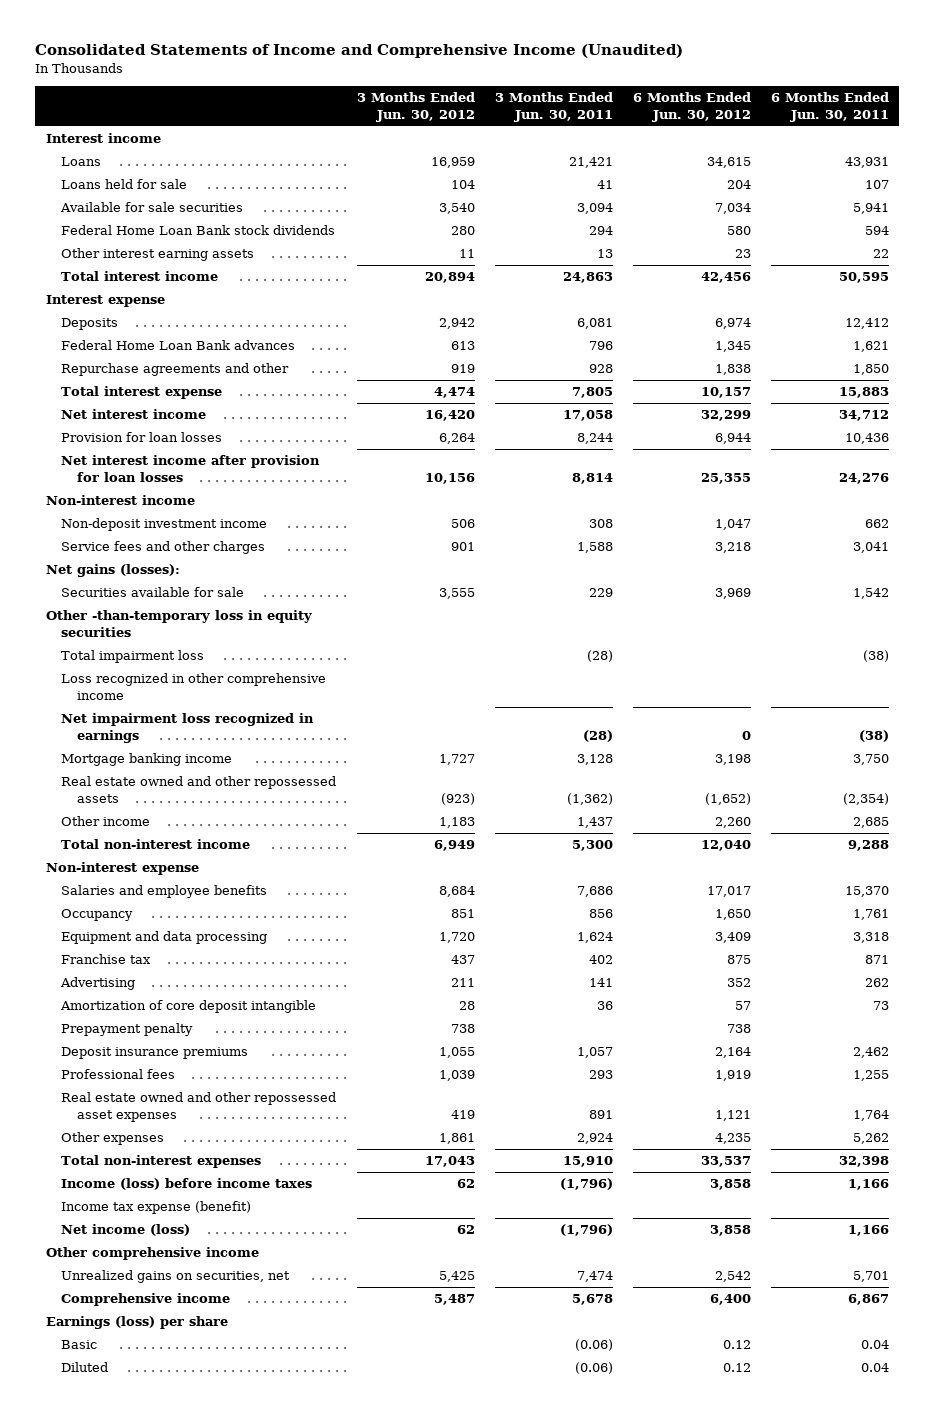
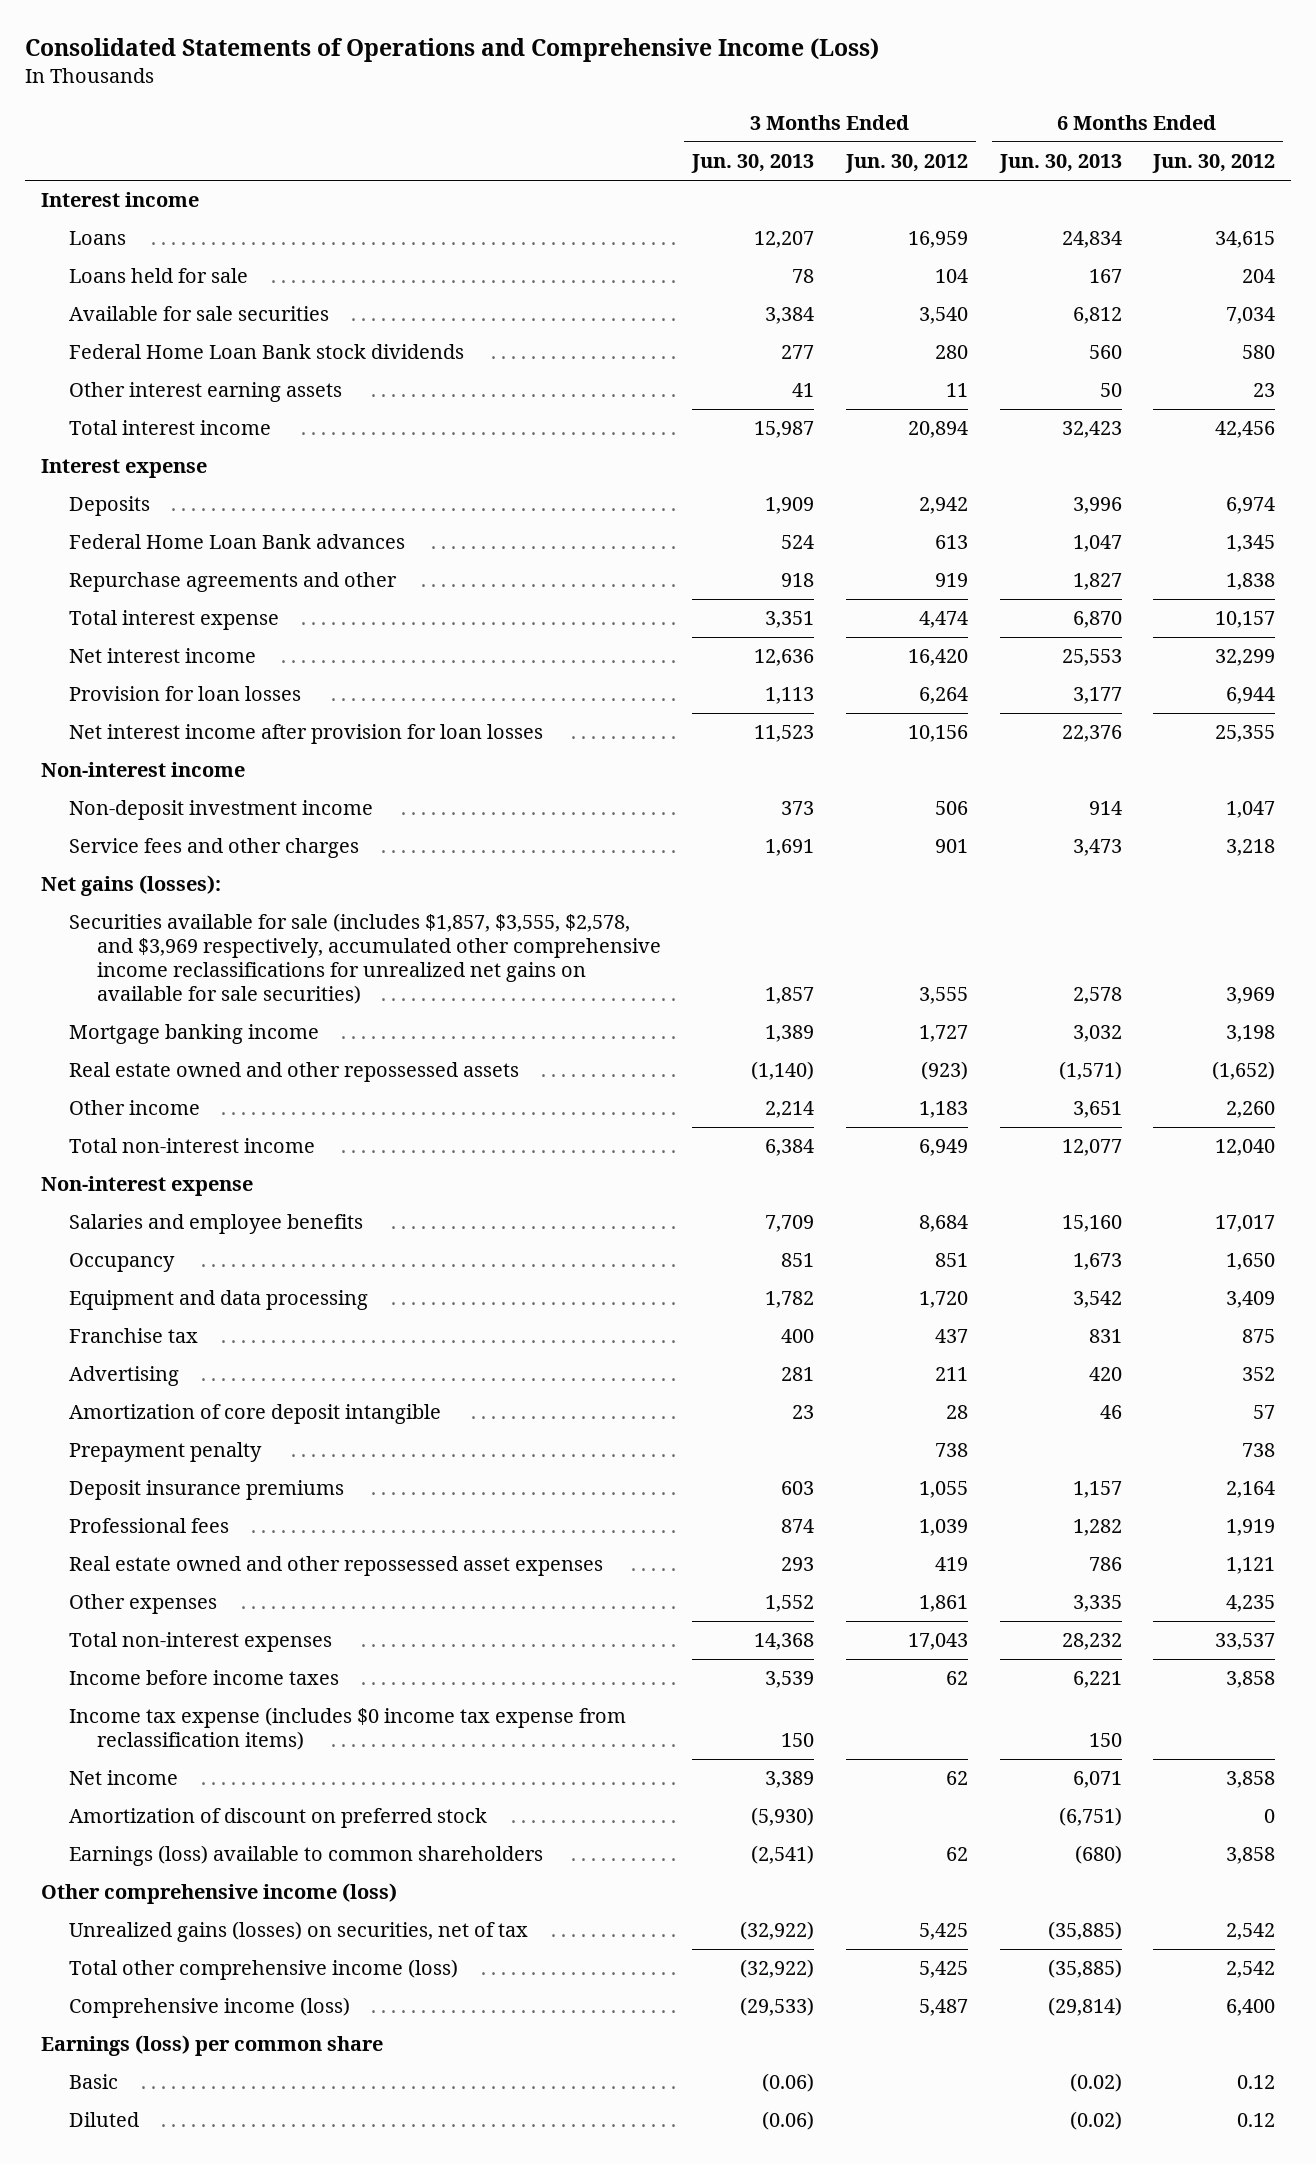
- Consolidated Statements of Income and Comprehensive Income (Unaudited)
+ Consolidated Statements of Operations and Comprehensive Income (Loss)
- | 3 Months Ended Jun. 30, 2012 | 3 Months Ended Jun. 30, 2011 | 6 Months Ended Jun. 30, 2012 | 6 Months Ended Jun. 30, 2011
+ | 3 Months Ended Jun. 30, 2013 | 3 Months Ended Jun. 30, 2012 | 6 Months Ended Jun. 30, 2013 | 6 Months Ended Jun. 30, 2012
- Securities available for sale | 3,555 | 229 | 3,969 | 1,542
- Other -than-temporary loss in equity securities
- Total impairment loss | | (28) | | (38)
- Loss recognized in other comprehensive income
- Net impairment loss recognized in earnings | | (28) | 0 | (38)
+ Securities available for sale (includes $1,857, $3,555, $2,578, and $3,969 respectively, accumulated other comprehensive income reclassifications for unrealized net gains on available for sale securities) | 1,857 | 3,555 | 2,578 | 3,969
- Income (loss) before income taxes | 62 | (1,796) | 3,858 | 1,166
- Income tax expense (benefit)
- Net income (loss) | 62 | (1,796) | 3,858 | 1,166
- Other comprehensive income
- Unrealized gains on securities, net | 5,425 | 7,474 | 2,542 | 5,701
- Comprehensive income | 5,487 | 5,678 | 6,400 | 6,867
- Earnings (loss) per share
+ Income before income taxes | 3,539 | 62 | 6,221 | 3,858
+ Income tax expense (includes $0 income tax expense from reclassification items) | 150 | | 150 |
+ Net income | 3,389 | 62 | 6,071 | 3,858
+ Amortization of discount on preferred stock | (5,930) | | (6,751) | 0
+ Earnings (loss) available to common shareholders | (2,541) | 62 | (680) | 3,858
+ Other comprehensive income (loss)
+ Unrealized gains (losses) on securities, net of tax | (32,922) | 5,425 | (35,885) | 2,542
+ Total other comprehensive income (loss) | (32,922) | 5,425 | (35,885) | 2,542
+ Comprehensive income (loss) | (29,533) | 5,487 | (29,814) | 6,400
+ Earnings (loss) per common share

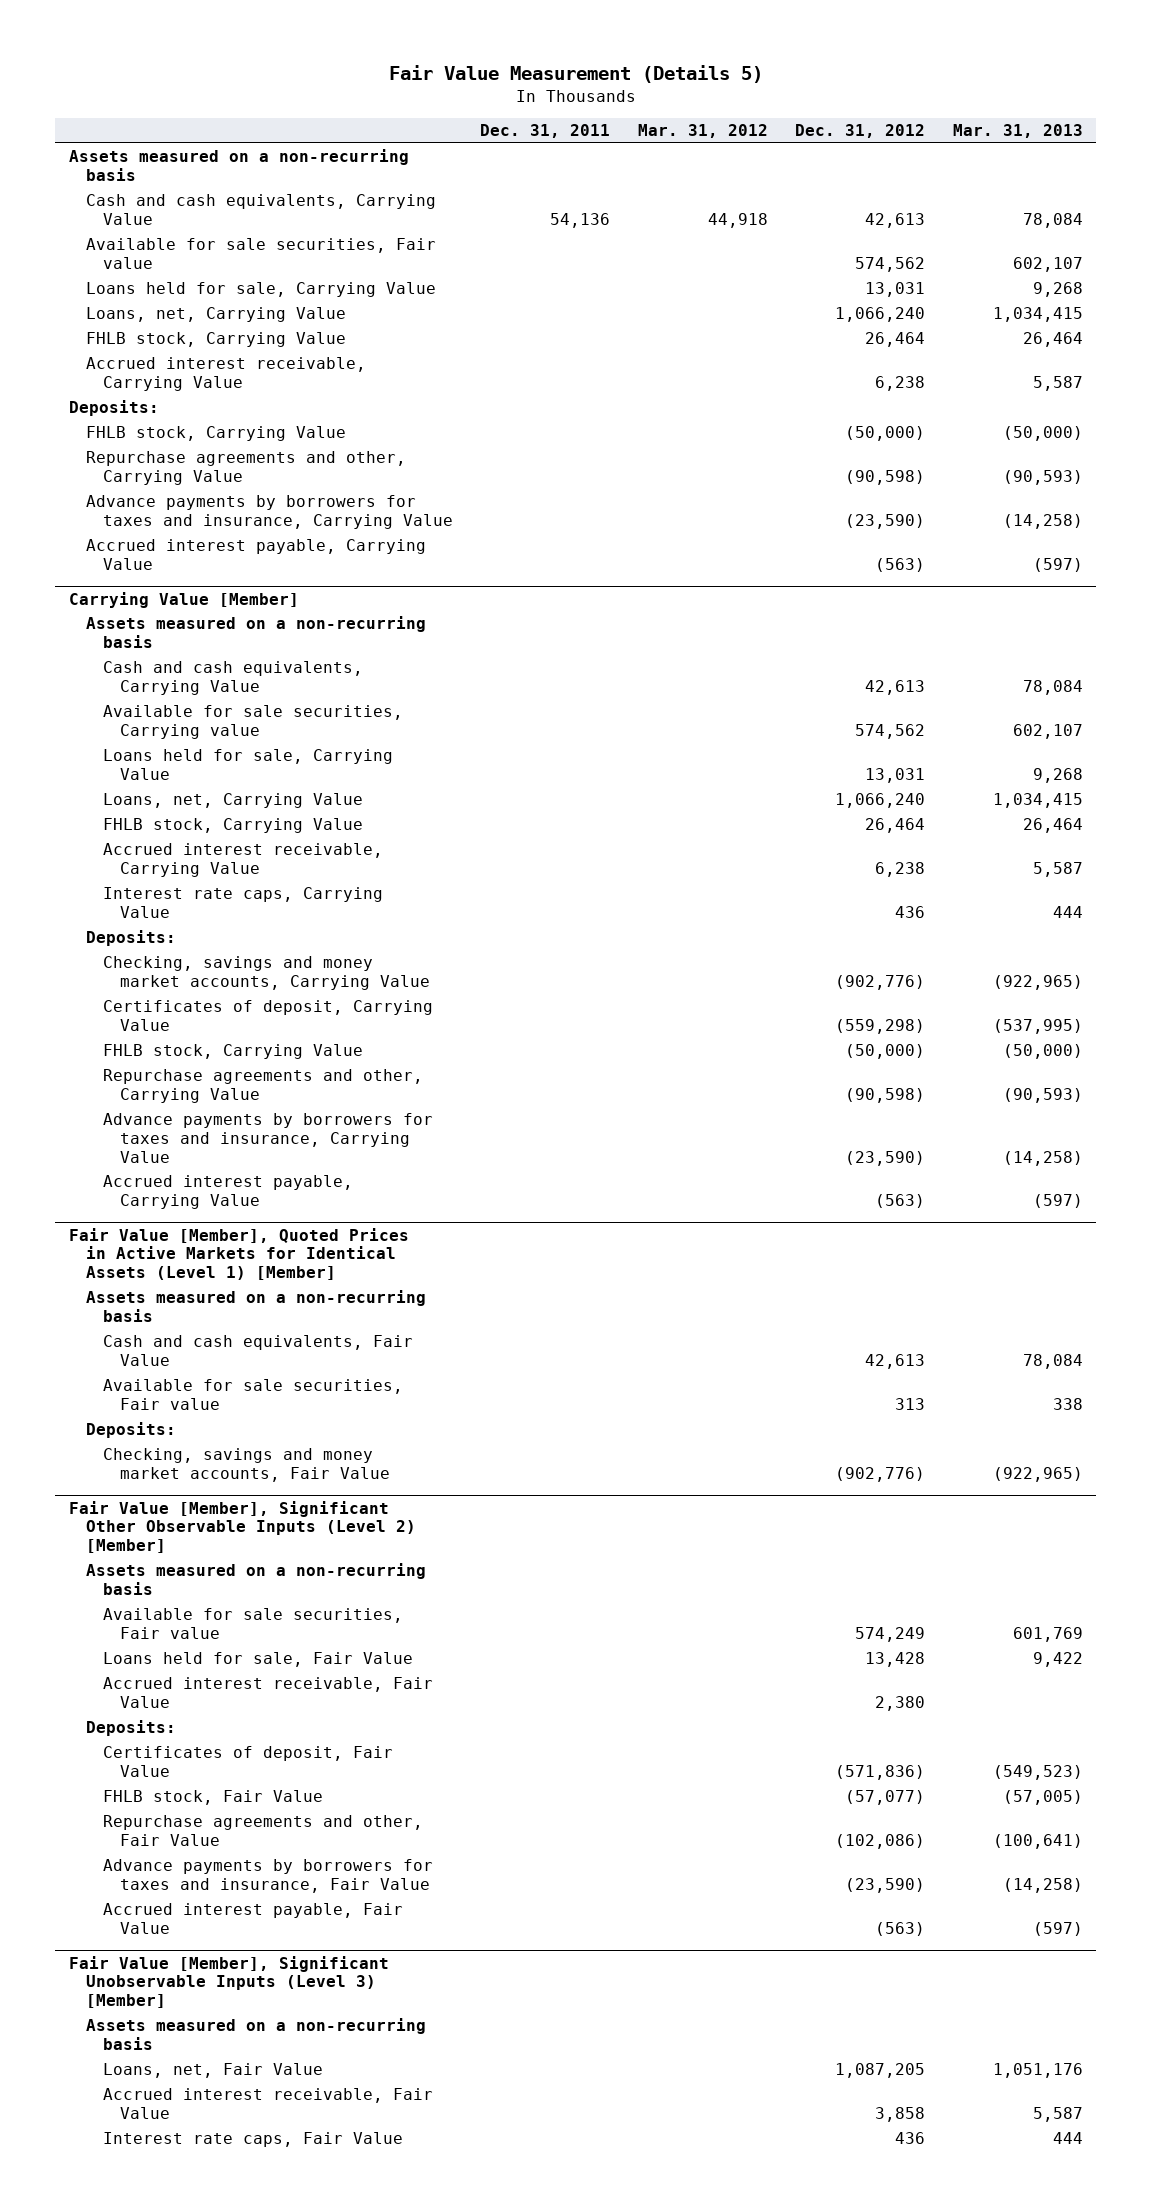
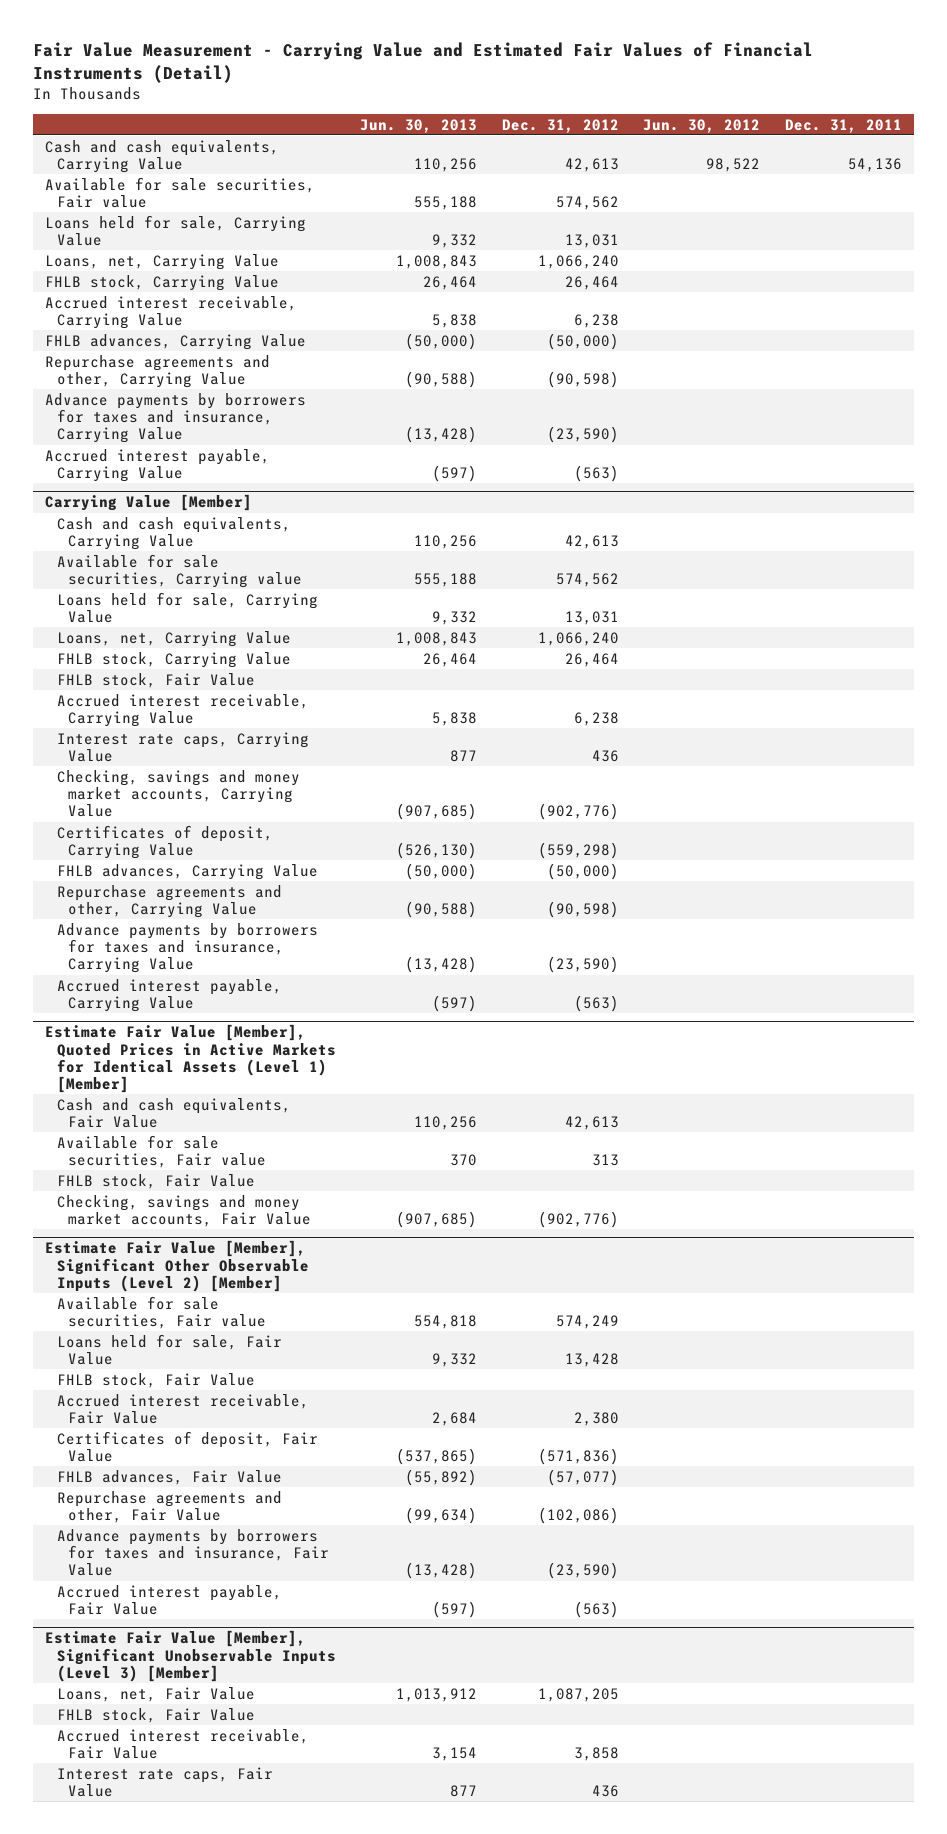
- Fair Value Measurement (Details 5)
+ Fair Value Measurement - Carrying Value and Estimated Fair Values of Financial Instruments (Detail)
- | Dec. 31, 2011 | Mar. 31, 2012 | Dec. 31, 2012 | Mar. 31, 2013
+ | Jun. 30, 2013 | Dec. 31, 2012 | Jun. 30, 2012 | Dec. 31, 2011
- Assets measured on a non-recurring basis
- Deposits:
- FHLB stock, Carrying Value | | | (50,000) | (50,000)
+ FHLB advances, Carrying Value | (50,000) | (50,000) | |
@ Carrying Value [Member]
- Assets measured on a non-recurring basis
+ FHLB stock, Fair Value
- Deposits:
- FHLB stock, Carrying Value | | | (50,000) | (50,000)
+ FHLB advances, Carrying Value | (50,000) | (50,000) | |
- Fair Value [Member], Quoted Prices in Active Markets for Identical Assets (Level 1) [Member]
- Assets measured on a non-recurring basis
+ Estimate Fair Value [Member], Quoted Prices in Active Markets for Identical Assets (Level 1) [Member]
- Deposits:
+ FHLB stock, Fair Value
- Fair Value [Member], Significant Other Observable Inputs (Level 2) [Member]
- Assets measured on a non-recurring basis
+ Estimate Fair Value [Member], Significant Other Observable Inputs (Level 2) [Member]
+ FHLB stock, Fair Value
- Deposits:
- FHLB stock, Fair Value | | | (57,077) | (57,005)
+ FHLB advances, Fair Value | (55,892) | (57,077) | |
- Fair Value [Member], Significant Unobservable Inputs (Level 3) [Member]
- Assets measured on a non-recurring basis
+ Estimate Fair Value [Member], Significant Unobservable Inputs (Level 3) [Member]
+ FHLB stock, Fair Value

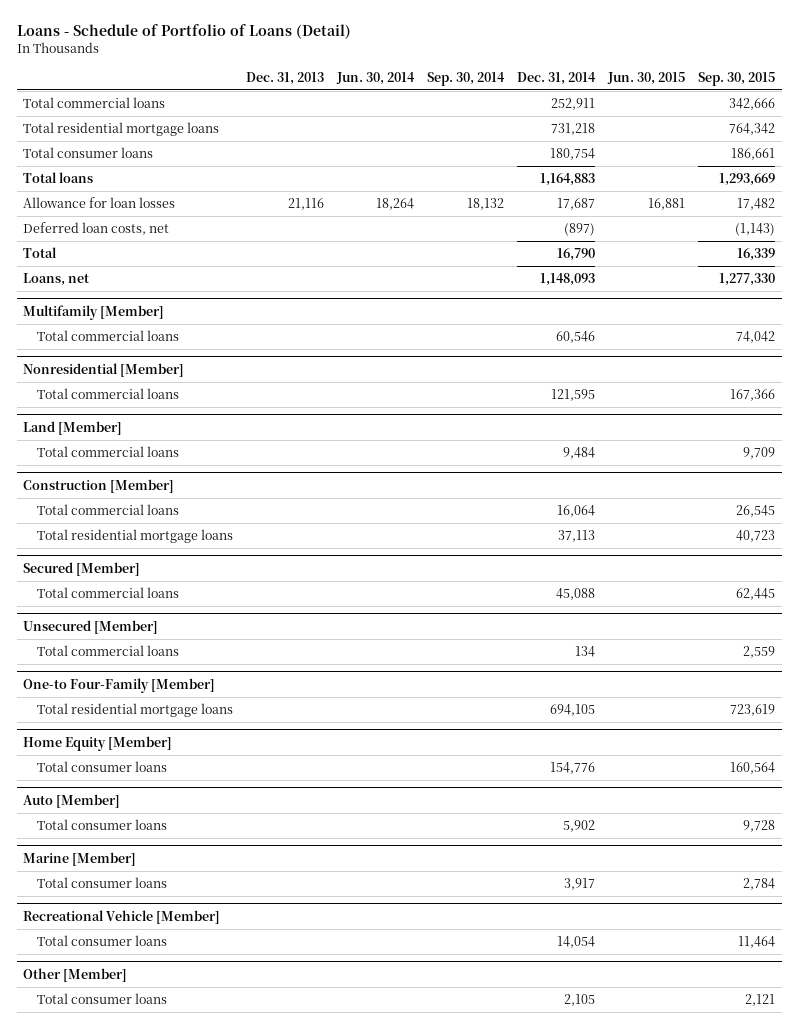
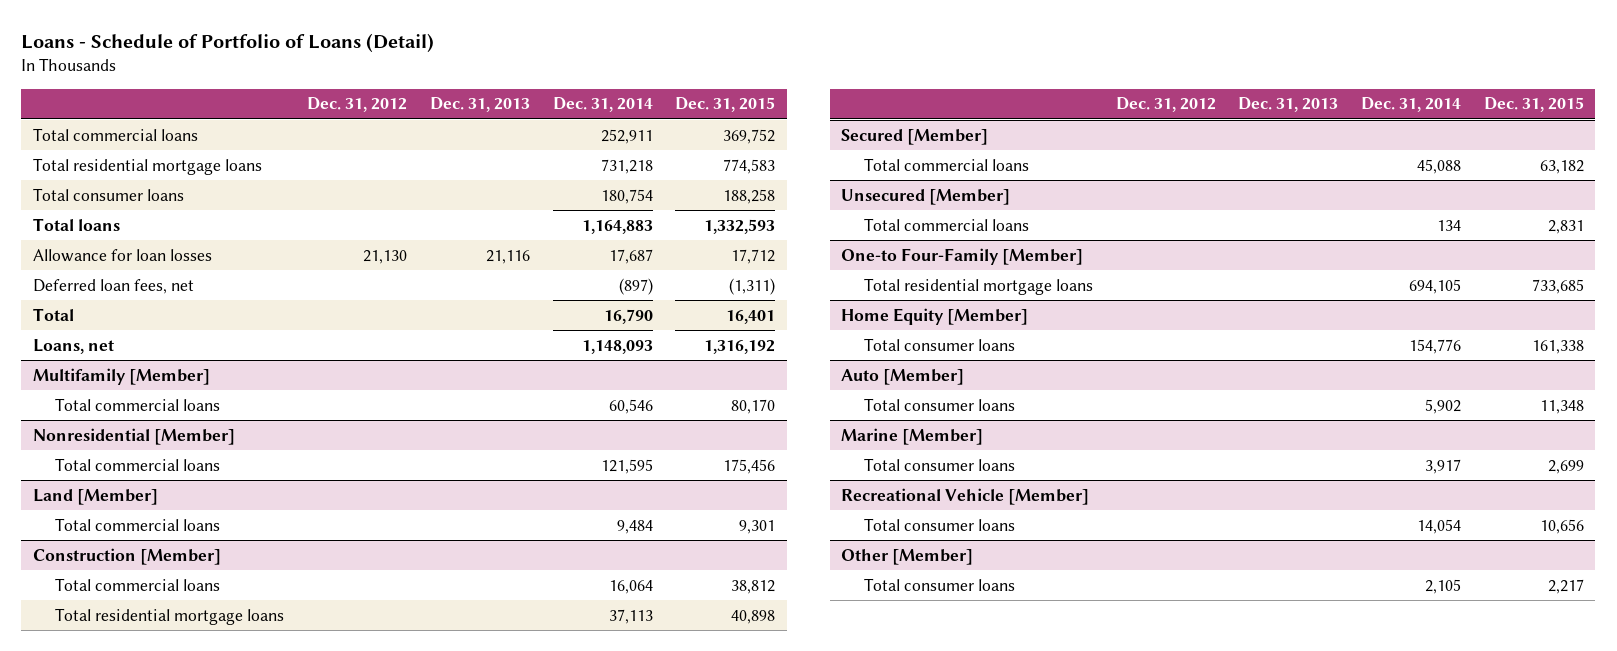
- | Dec. 31, 2013 | Jun. 30, 2014 | Sep. 30, 2014 | Dec. 31, 2014 | Jun. 30, 2015 | Sep. 30, 2015
+ | Dec. 31, 2012 | Dec. 31, 2013 | Dec. 31, 2014 | Dec. 31, 2015
- Deferred loan costs, net | | | | (897) | | (1,143)
+ Deferred loan fees, net | | | (897) | (1,311)

